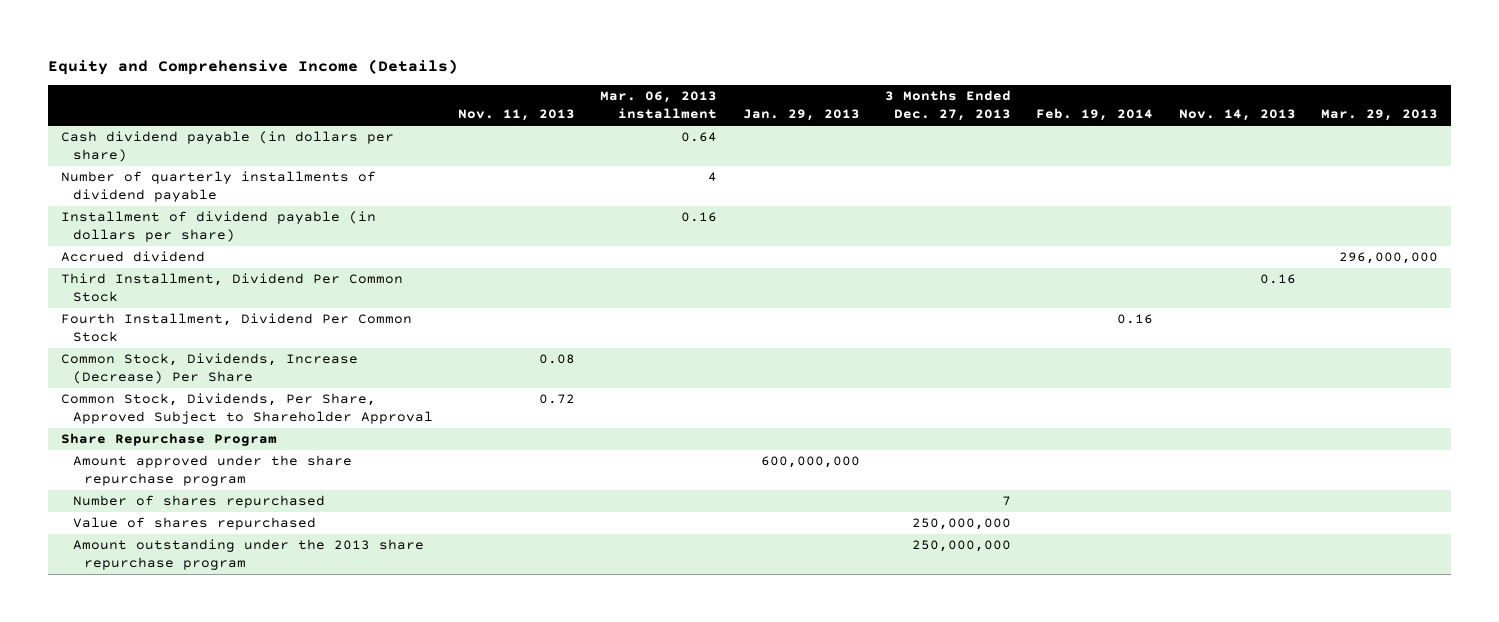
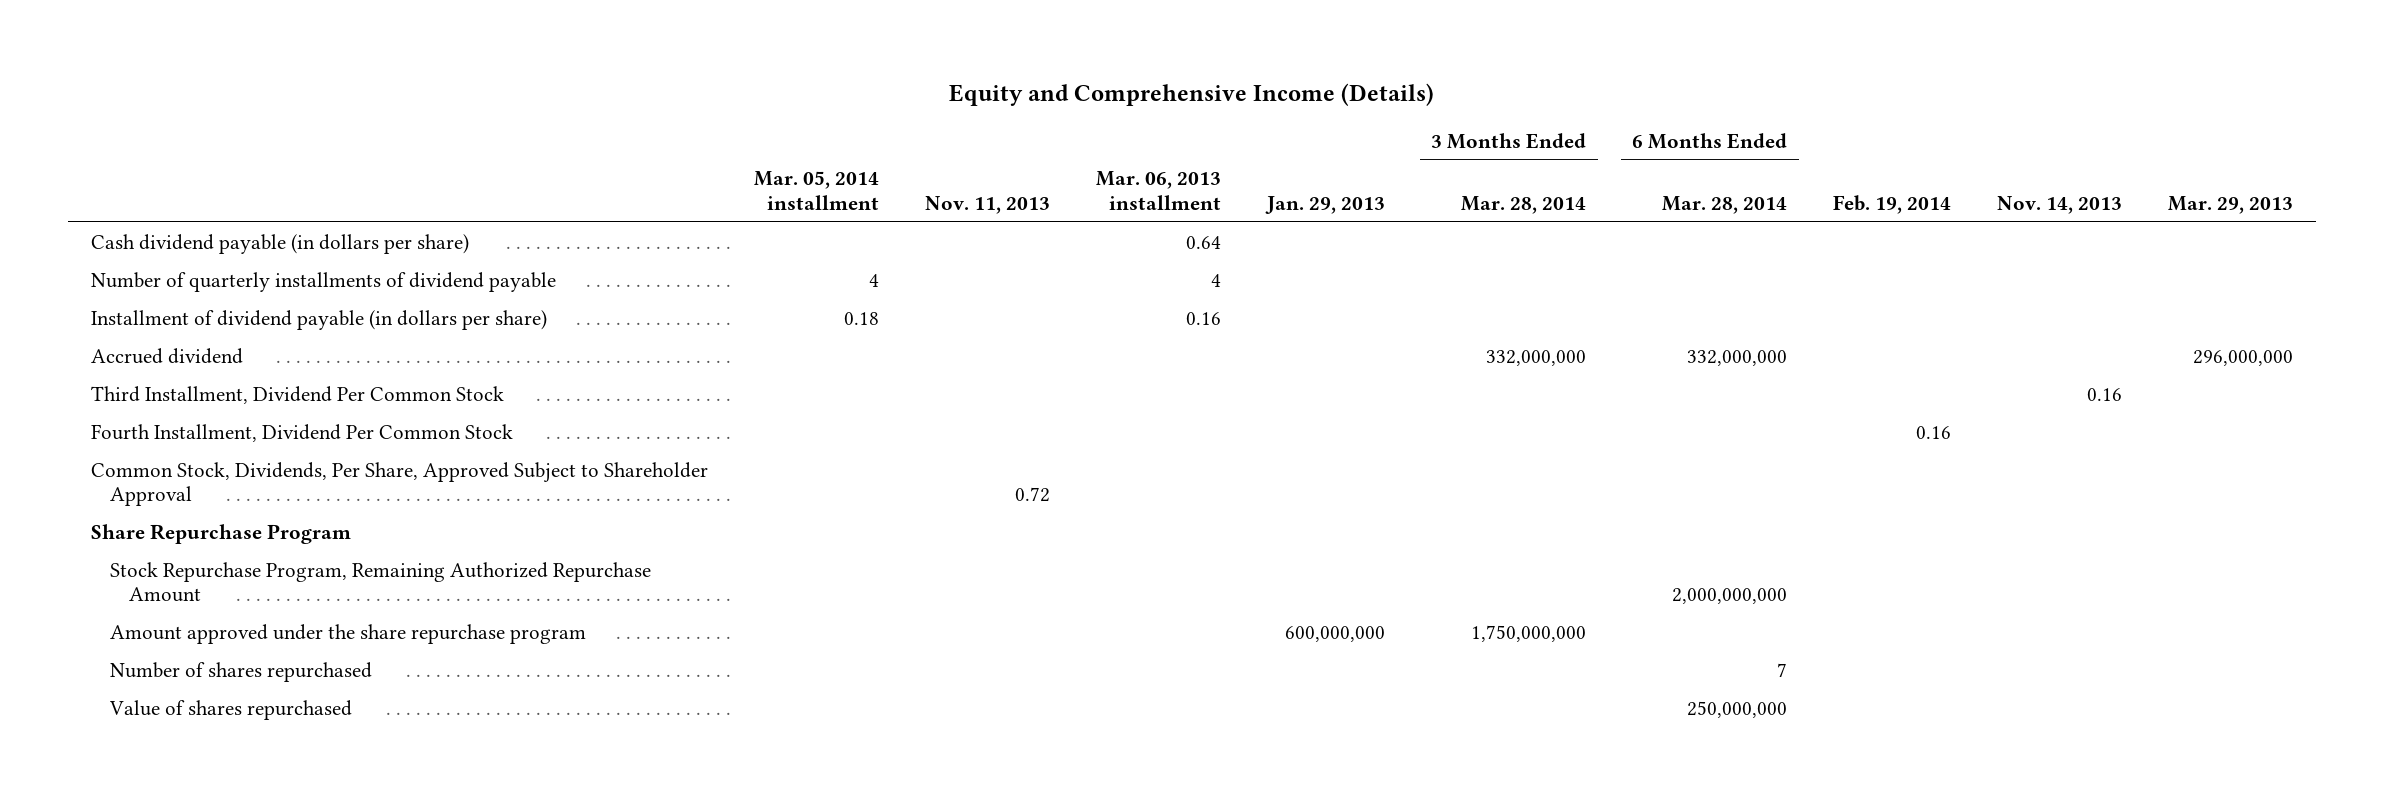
- | Nov. 11, 2013 | Mar. 06, 2013 installment | Jan. 29, 2013 | 3 Months Ended Dec. 27, 2013 | Feb. 19, 2014 | Nov. 14, 2013 | Mar. 29, 2013
+ | Mar. 05, 2014 installment | Nov. 11, 2013 | Mar. 06, 2013 installment | Jan. 29, 2013 | 3 Months Ended Mar. 28, 2014 | 6 Months Ended Mar. 28, 2014 | Feb. 19, 2014 | Nov. 14, 2013 | Mar. 29, 2013
- Common Stock, Dividends, Increase (Decrease) Per Share | 0.08 | | | | | |
+ Stock Repurchase Program, Remaining Authorized Repurchase Amount | | | | | | 2,000,000,000 | | |
- Amount outstanding under the 2013 share repurchase program | | | | 250,000,000 | | |

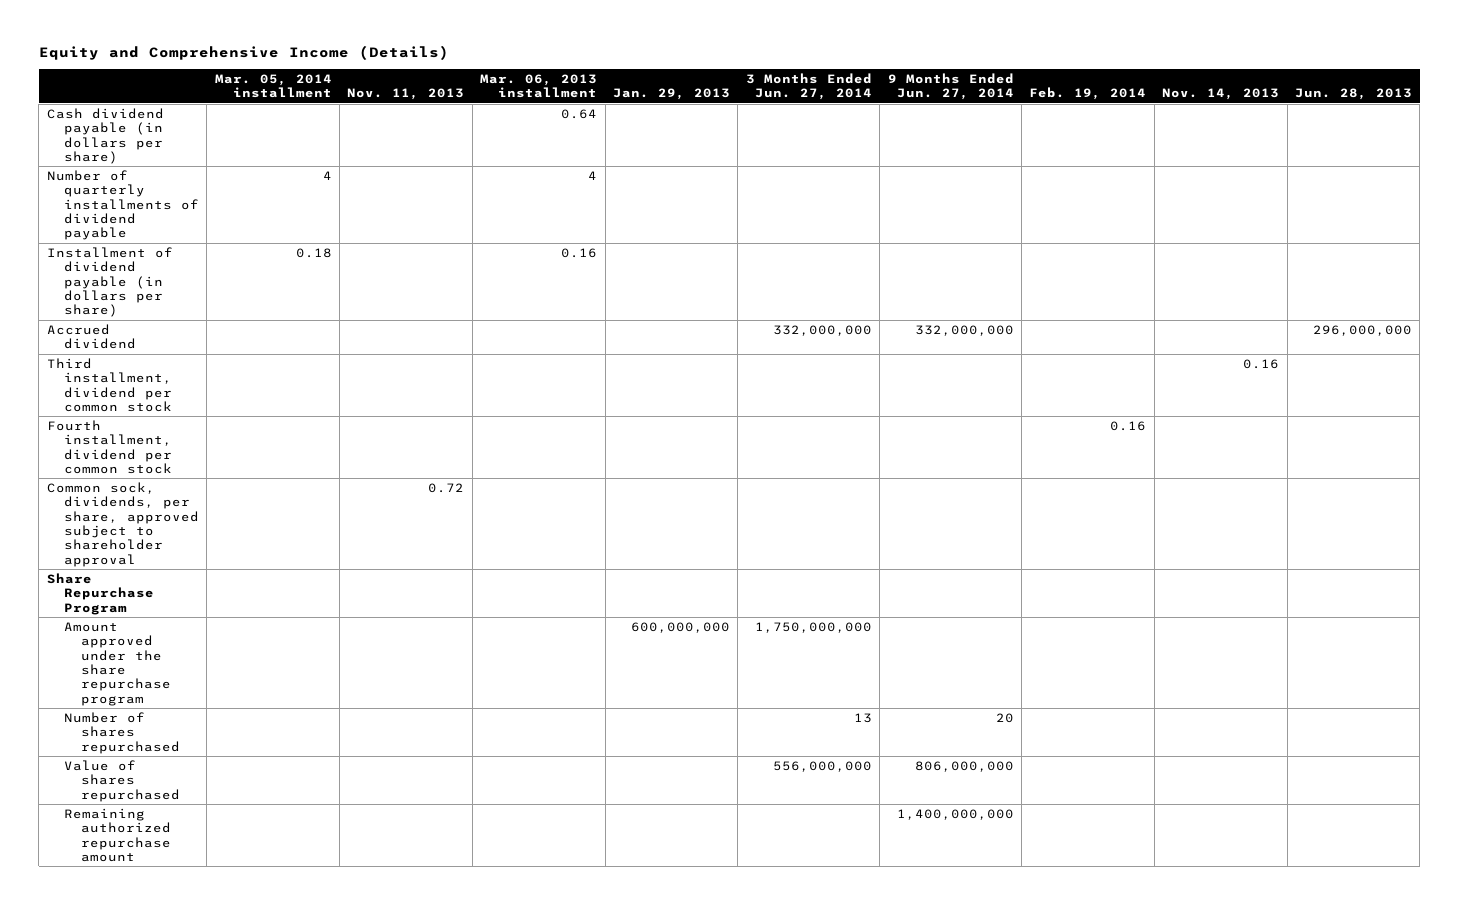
- | Mar. 05, 2014 installment | Nov. 11, 2013 | Mar. 06, 2013 installment | Jan. 29, 2013 | 3 Months Ended Mar. 28, 2014 | 6 Months Ended Mar. 28, 2014 | Feb. 19, 2014 | Nov. 14, 2013 | Mar. 29, 2013
+ | Mar. 05, 2014 installment | Nov. 11, 2013 | Mar. 06, 2013 installment | Jan. 29, 2013 | 3 Months Ended Jun. 27, 2014 | 9 Months Ended Jun. 27, 2014 | Feb. 19, 2014 | Nov. 14, 2013 | Jun. 28, 2013
- Third Installment, Dividend Per Common Stock | | | | | | | | 0.16 |
- Fourth Installment, Dividend Per Common Stock | | | | | | | 0.16 | |
- Common Stock, Dividends, Per Share, Approved Subject to Shareholder Approval | | 0.72 | | | | | | |
+ Third installment, dividend per common stock | | | | | | | | 0.16 |
+ Fourth installment, dividend per common stock | | | | | | | 0.16 | |
+ Common sock, dividends, per share, approved subject to shareholder approval | | 0.72 | | | | | | |
- Stock Repurchase Program, Remaining Authorized Repurchase Amount | | | | | | 2,000,000,000 | | |
+ Remaining authorized repurchase amount | | | | | | 1,400,000,000 | | |

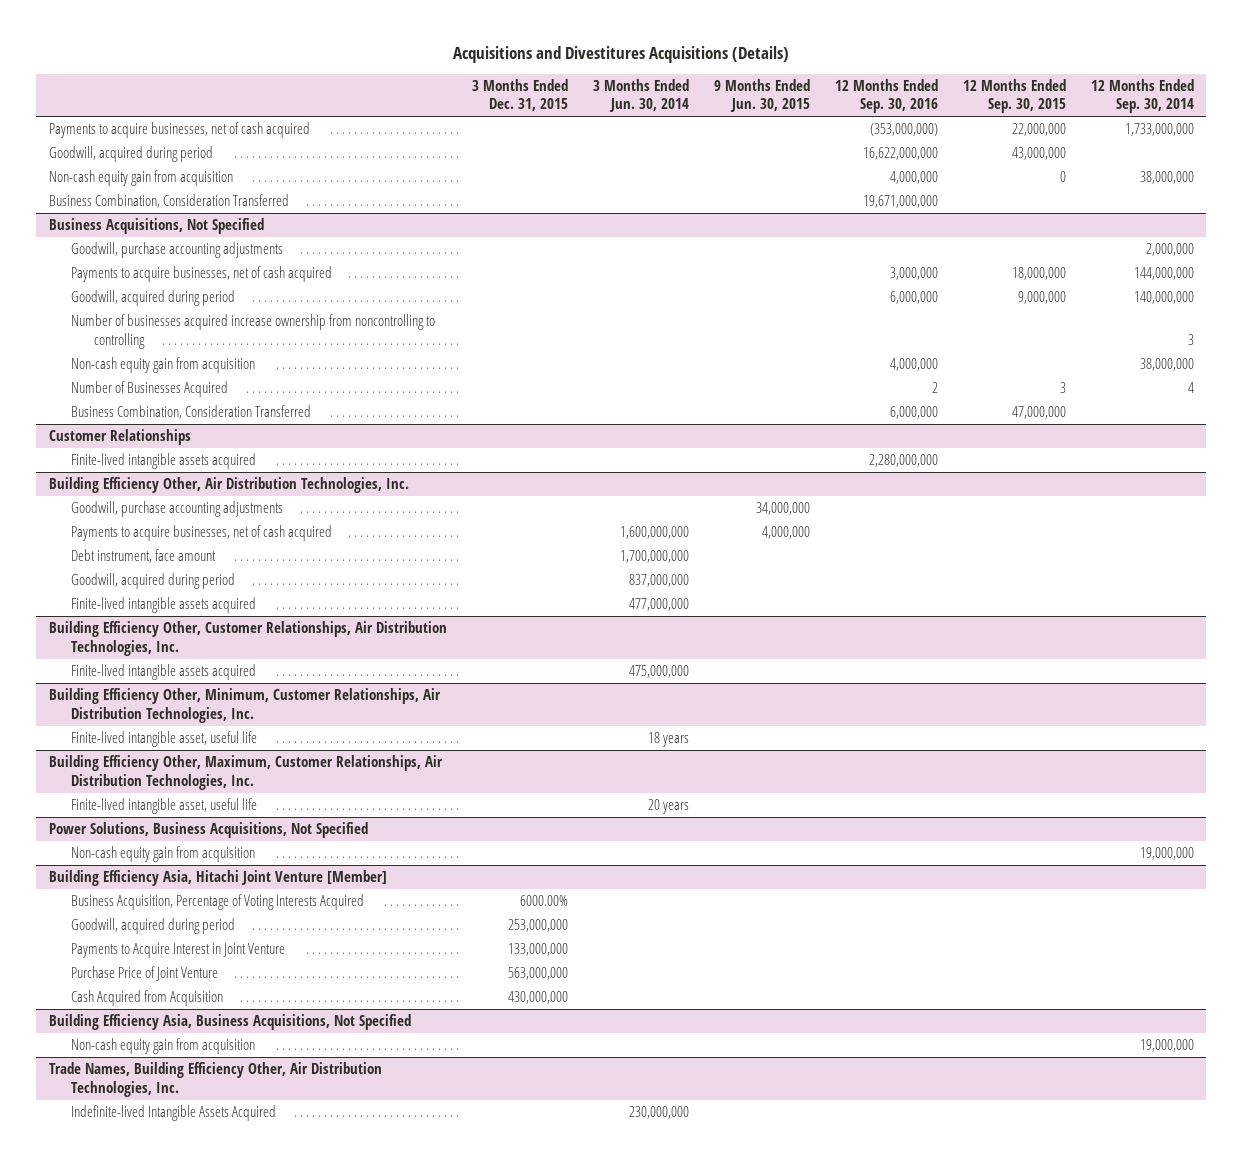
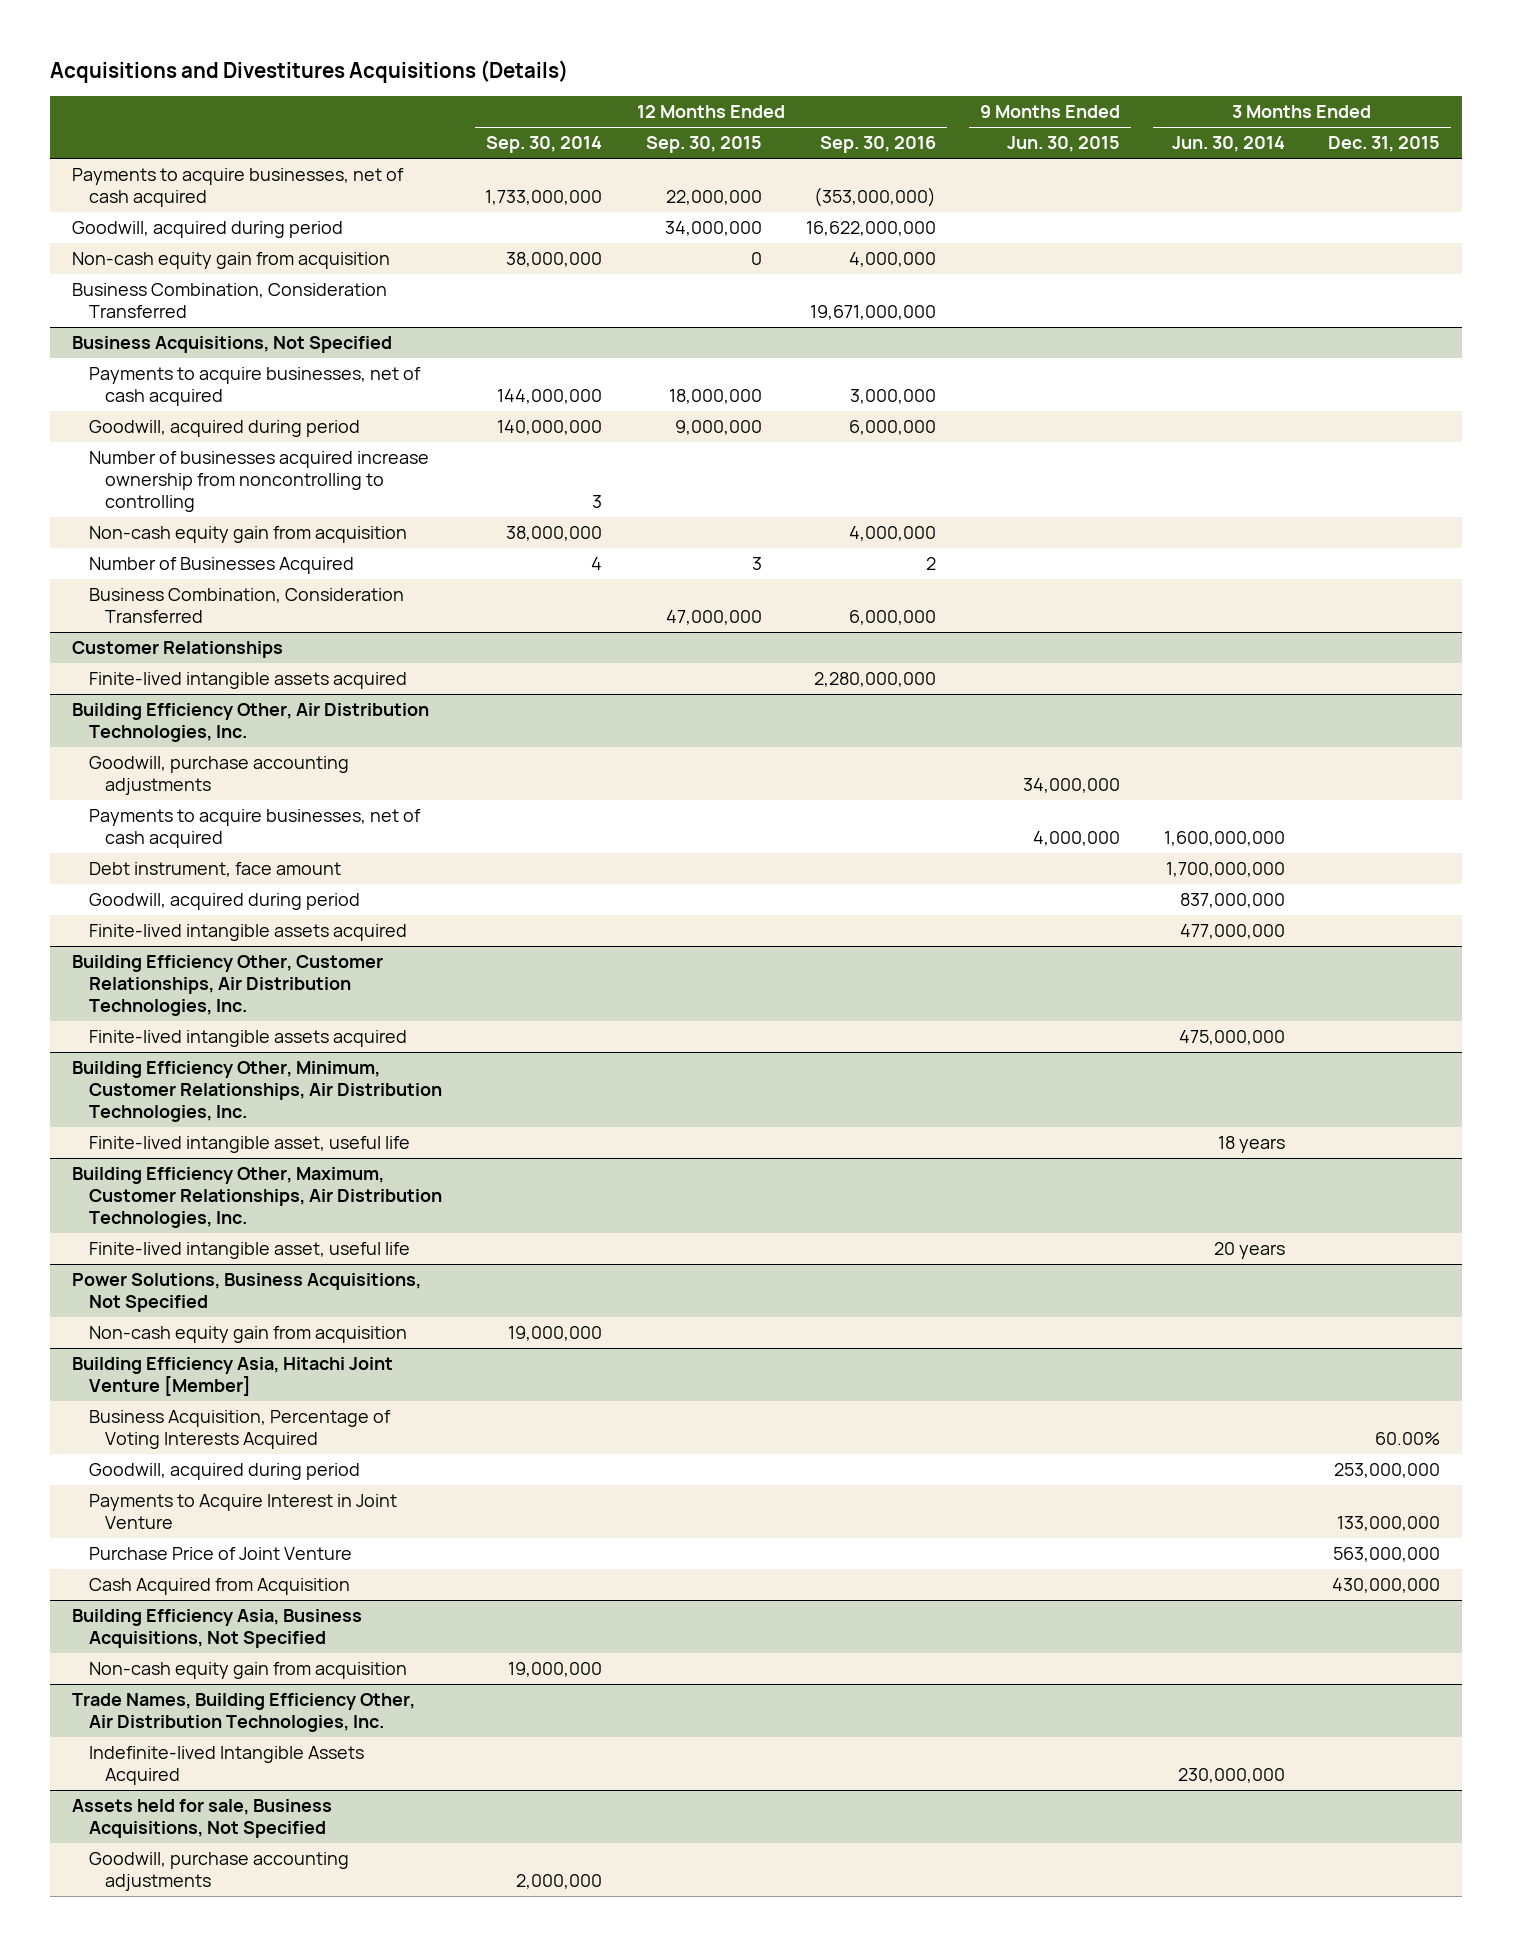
- | 3 Months Ended Dec. 31, 2015 | 3 Months Ended Jun. 30, 2014 | 9 Months Ended Jun. 30, 2015 | 12 Months Ended Sep. 30, 2016 | 12 Months Ended Sep. 30, 2015 | 12 Months Ended Sep. 30, 2014
+ | 12 Months Ended Sep. 30, 2014 | 12 Months Ended Sep. 30, 2015 | 12 Months Ended Sep. 30, 2016 | 9 Months Ended Jun. 30, 2015 | 3 Months Ended Jun. 30, 2014 | 3 Months Ended Dec. 31, 2015
- Goodwill, acquired during period | | | | 16,622,000,000 | 43,000,000 |
+ Goodwill, acquired during period | | 34,000,000 | 16,622,000,000 | | |
@ Business Acquisitions, Not Specified
- Goodwill, purchase accounting adjustments | | | | | | 2,000,000
@ Building Efficiency Asia, Hitachi Joint Venture [Member]
- Business Acquisition, Percentage of Voting Interests Acquired | 6000.00% | | | | |
+ Business Acquisition, Percentage of Voting Interests Acquired | | | | | | 60.00%
+ Assets held for sale, Business Acquisitions, Not Specified
+ Goodwill, purchase accounting adjustments | 2,000,000 | | | | |

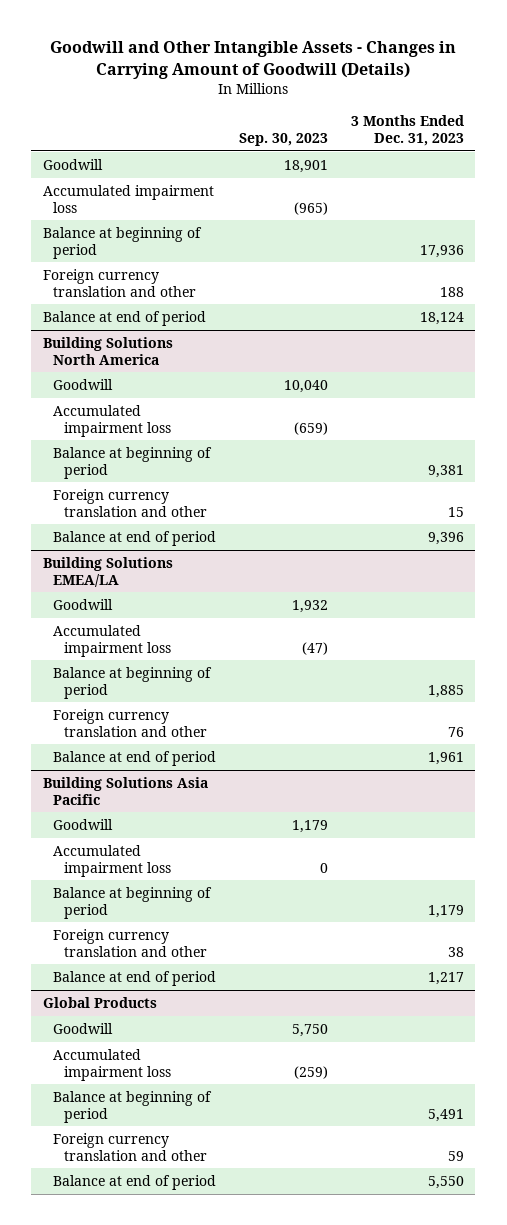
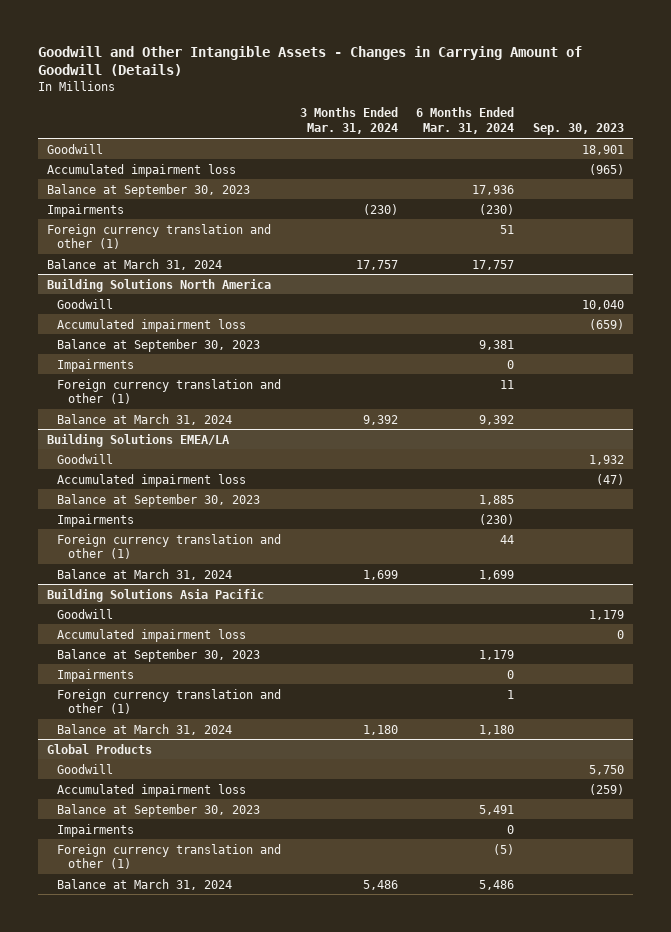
- | Sep. 30, 2023 | 3 Months Ended Dec. 31, 2023
+ | 3 Months Ended Mar. 31, 2024 | 6 Months Ended Mar. 31, 2024 | Sep. 30, 2023
- Balance at beginning of period | | 17,936
- Foreign currency translation and other | | 188
- Balance at end of period | | 18,124
+ Balance at September 30, 2023 | | 17,936 |
+ Impairments | (230) | (230) |
+ Foreign currency translation and other (1) | | 51 |
+ Balance at March 31, 2024 | 17,757 | 17,757 |
@ Building Solutions North America
- Balance at beginning of period | | 9,381
- Foreign currency translation and other | | 15
- Balance at end of period | | 9,396
+ Balance at September 30, 2023 | | 9,381 |
+ Impairments | | 0 |
+ Foreign currency translation and other (1) | | 11 |
+ Balance at March 31, 2024 | 9,392 | 9,392 |
@ Building Solutions EMEA/LA
- Balance at beginning of period | | 1,885
- Foreign currency translation and other | | 76
- Balance at end of period | | 1,961
+ Balance at September 30, 2023 | | 1,885 |
+ Impairments | | (230) |
+ Foreign currency translation and other (1) | | 44 |
+ Balance at March 31, 2024 | 1,699 | 1,699 |
@ Building Solutions Asia Pacific
- Balance at beginning of period | | 1,179
- Foreign currency translation and other | | 38
- Balance at end of period | | 1,217
+ Balance at September 30, 2023 | | 1,179 |
+ Impairments | | 0 |
+ Foreign currency translation and other (1) | | 1 |
+ Balance at March 31, 2024 | 1,180 | 1,180 |
@ Global Products
- Balance at beginning of period | | 5,491
- Foreign currency translation and other | | 59
- Balance at end of period | | 5,550
+ Balance at September 30, 2023 | | 5,491 |
+ Impairments | | 0 |
+ Foreign currency translation and other (1) | | (5) |
+ Balance at March 31, 2024 | 5,486 | 5,486 |

